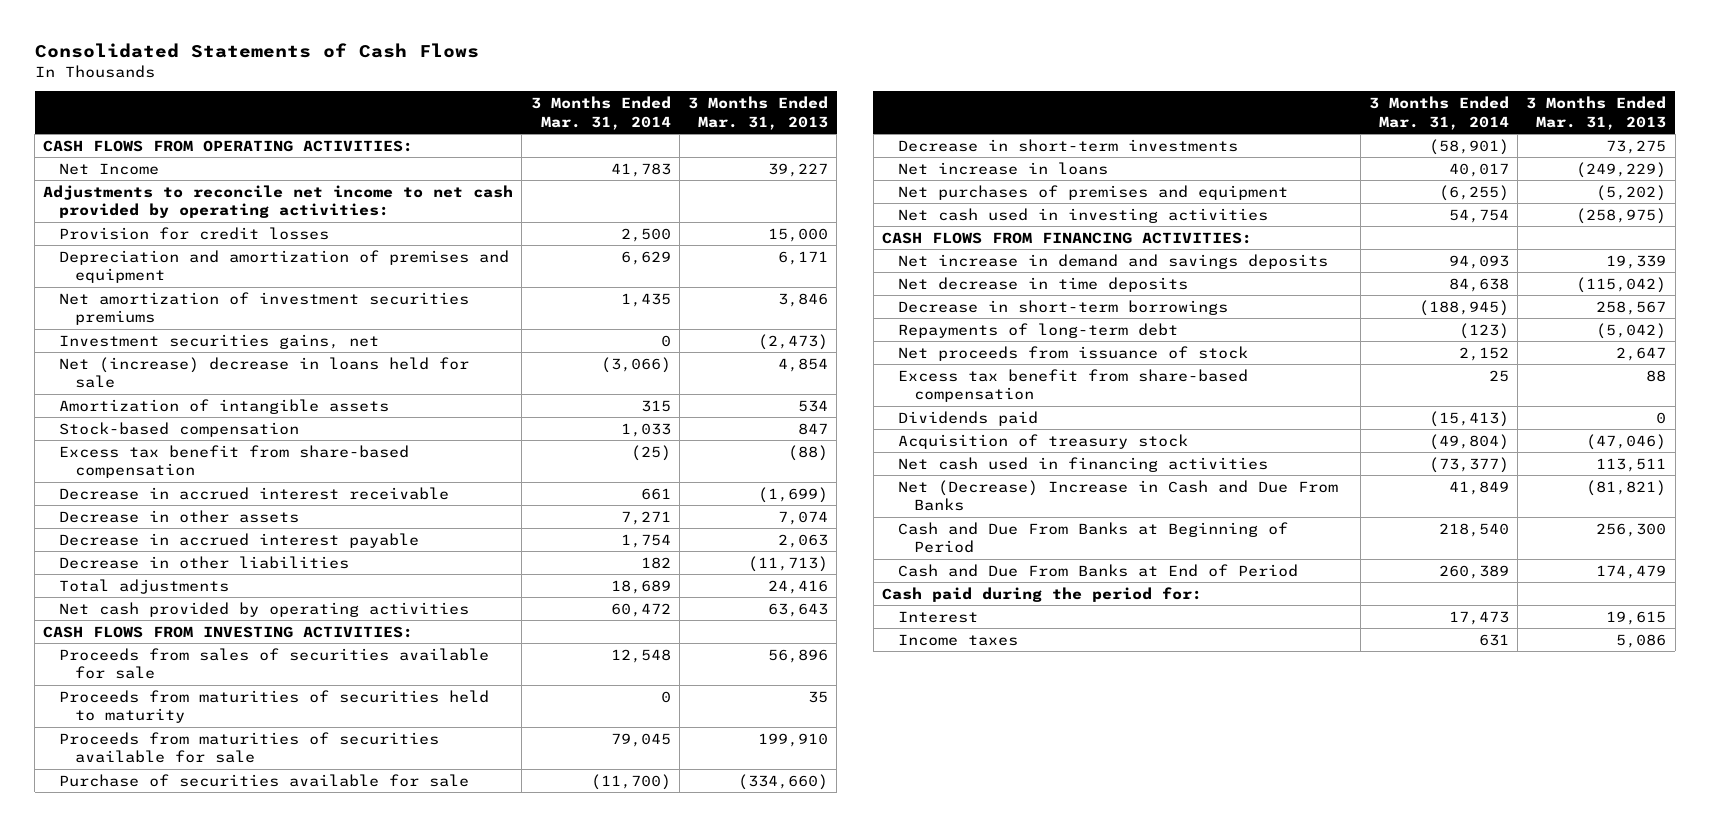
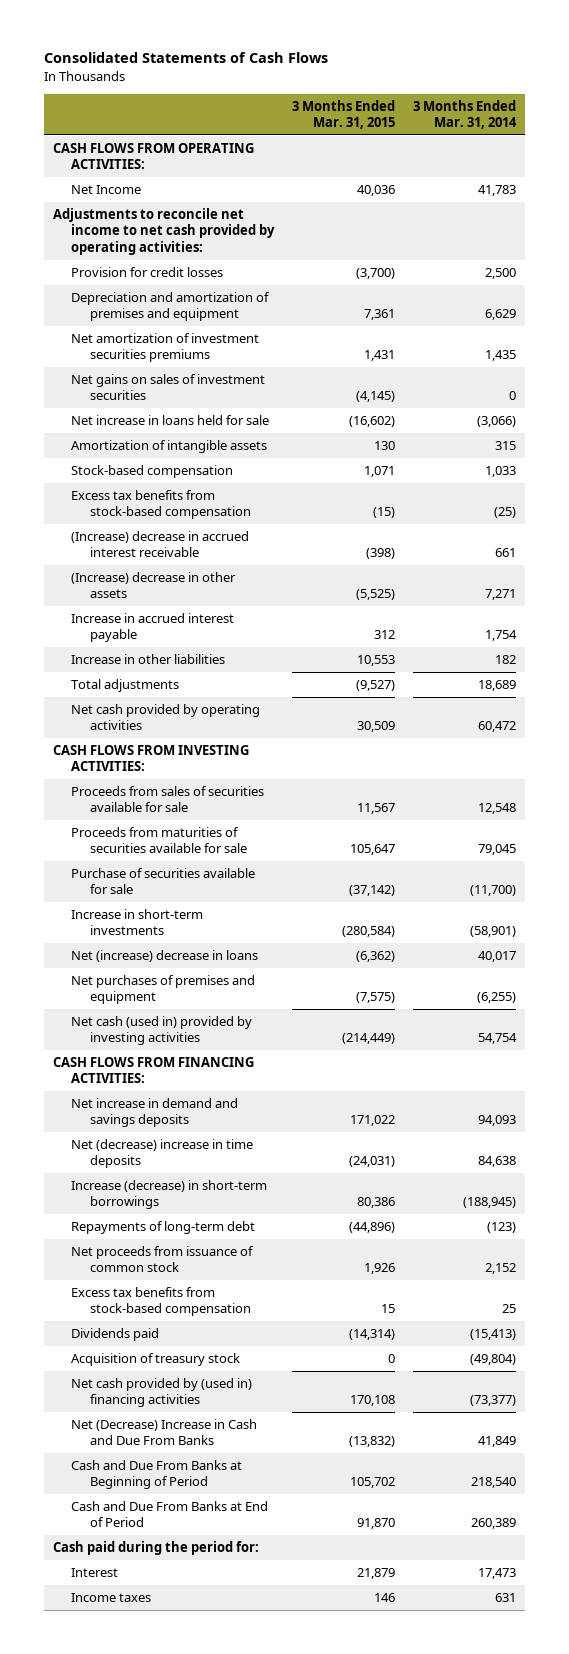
- | 3 Months Ended Mar. 31, 2014 | 3 Months Ended Mar. 31, 2013
+ | 3 Months Ended Mar. 31, 2015 | 3 Months Ended Mar. 31, 2014
- Investment securities gains, net | 0 | (2,473)
- Net (increase) decrease in loans held for sale | (3,066) | 4,854
+ Net gains on sales of investment securities | (4,145) | 0
+ Net increase in loans held for sale | (16,602) | (3,066)
- Excess tax benefit from share-based compensation | (25) | (88)
- Decrease in accrued interest receivable | 661 | (1,699)
- Decrease in other assets | 7,271 | 7,074
- Decrease in accrued interest payable | 1,754 | 2,063
- Decrease in other liabilities | 182 | (11,713)
+ Excess tax benefits from stock-based compensation | (15) | (25)
+ (Increase) decrease in accrued interest receivable | (398) | 661
+ (Increase) decrease in other assets | (5,525) | 7,271
+ Increase in accrued interest payable | 312 | 1,754
+ Increase in other liabilities | 10,553 | 182
- Proceeds from maturities of securities held to maturity | 0 | 35
- Decrease in short-term investments | (58,901) | 73,275
- Net increase in loans | 40,017 | (249,229)
+ Increase in short-term investments | (280,584) | (58,901)
+ Net (increase) decrease in loans | (6,362) | 40,017
- Net cash used in investing activities | 54,754 | (258,975)
+ Net cash (used in) provided by investing activities | (214,449) | 54,754
- Net decrease in time deposits | 84,638 | (115,042)
- Decrease in short-term borrowings | (188,945) | 258,567
+ Net (decrease) increase in time deposits | (24,031) | 84,638
+ Increase (decrease) in short-term borrowings | 80,386 | (188,945)
- Net proceeds from issuance of stock | 2,152 | 2,647
- Excess tax benefit from share-based compensation | 25 | 88
+ Net proceeds from issuance of common stock | 1,926 | 2,152
+ Excess tax benefits from stock-based compensation | 15 | 25
- Net cash used in financing activities | (73,377) | 113,511
+ Net cash provided by (used in) financing activities | 170,108 | (73,377)

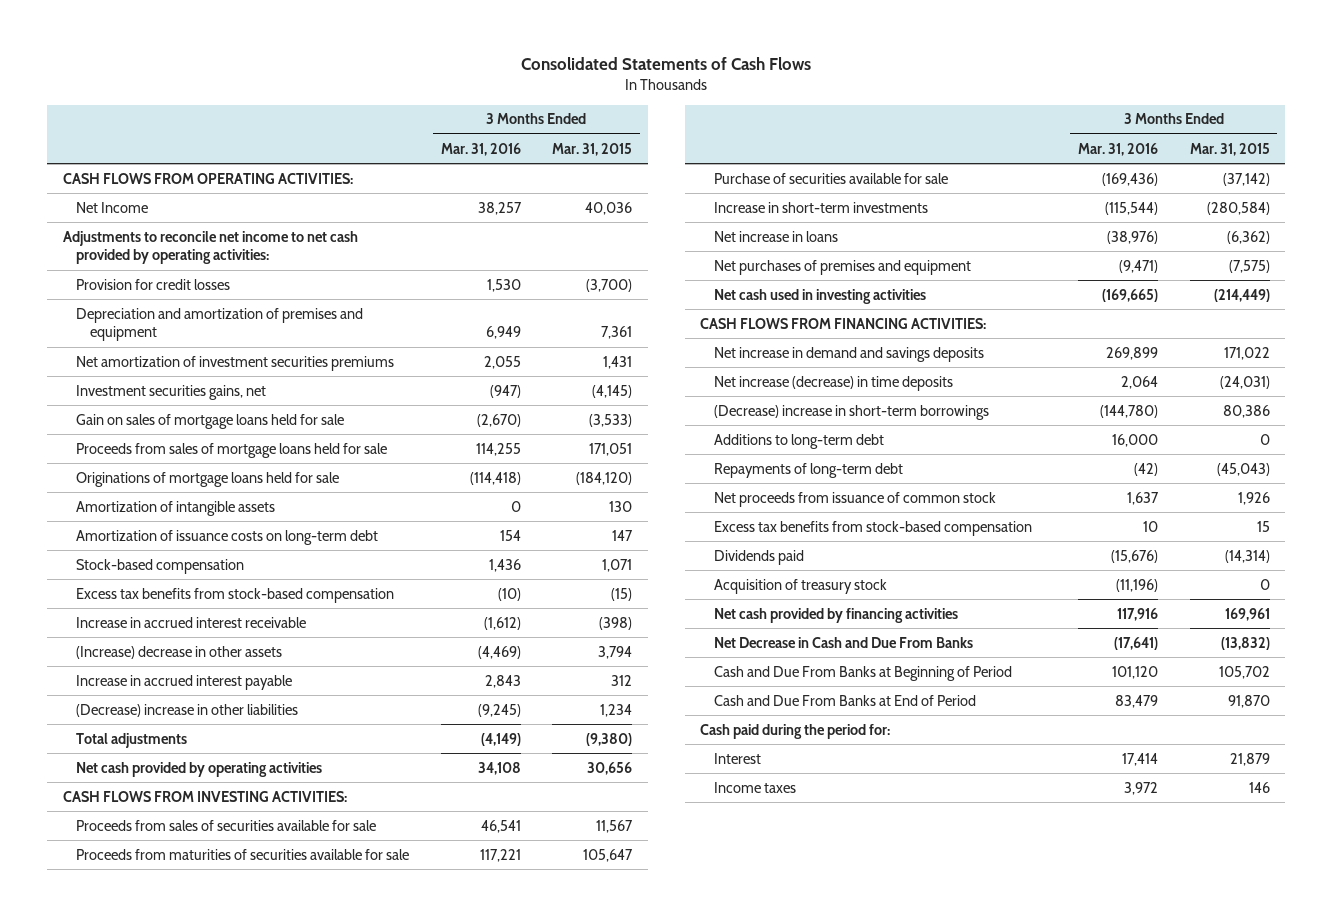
- | 3 Months Ended Mar. 31, 2015 | 3 Months Ended Mar. 31, 2014
+ | 3 Months Ended Mar. 31, 2016 | 3 Months Ended Mar. 31, 2015
- Net gains on sales of investment securities | (4,145) | 0
- Net increase in loans held for sale | (16,602) | (3,066)
+ Investment securities gains, net | (947) | (4,145)
+ Gain on sales of mortgage loans held for sale | (2,670) | (3,533)
+ Proceeds from sales of mortgage loans held for sale | 114,255 | 171,051
+ Originations of mortgage loans held for sale | (114,418) | (184,120)
+ Amortization of issuance costs on long-term debt | 154 | 147
- (Increase) decrease in accrued interest receivable | (398) | 661
- (Increase) decrease in other assets | (5,525) | 7,271
+ Increase in accrued interest receivable | (1,612) | (398)
+ (Increase) decrease in other assets | (4,469) | 3,794
- Increase in other liabilities | 10,553 | 182
- Total adjustments | (9,527) | 18,689
- Net cash provided by operating activities | 30,509 | 60,472
+ (Decrease) increase in other liabilities | (9,245) | 1,234
+ Total adjustments | (4,149) | (9,380)
+ Net cash provided by operating activities | 34,108 | 30,656
- Net (increase) decrease in loans | (6,362) | 40,017
+ Net increase in loans | (38,976) | (6,362)
- Net cash (used in) provided by investing activities | (214,449) | 54,754
+ Net cash used in investing activities | (169,665) | (214,449)
- Net (decrease) increase in time deposits | (24,031) | 84,638
- Increase (decrease) in short-term borrowings | 80,386 | (188,945)
- Repayments of long-term debt | (44,896) | (123)
+ Net increase (decrease) in time deposits | 2,064 | (24,031)
+ (Decrease) increase in short-term borrowings | (144,780) | 80,386
+ Additions to long-term debt | 16,000 | 0
+ Repayments of long-term debt | (42) | (45,043)
- Net cash provided by (used in) financing activities | 170,108 | (73,377)
- Net (Decrease) Increase in Cash and Due From Banks | (13,832) | 41,849
+ Net cash provided by financing activities | 117,916 | 169,961
+ Net Decrease in Cash and Due From Banks | (17,641) | (13,832)

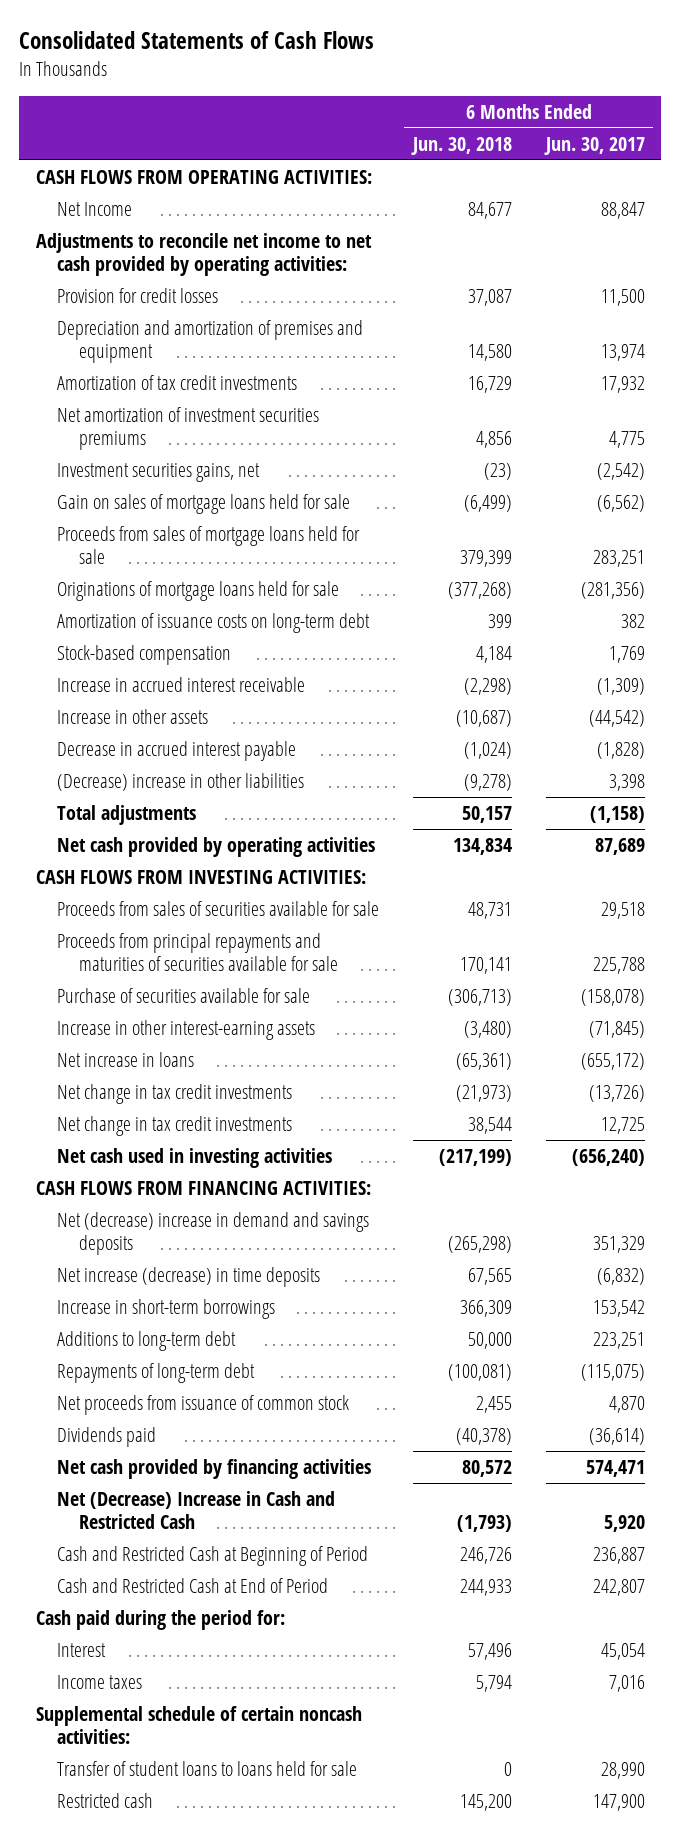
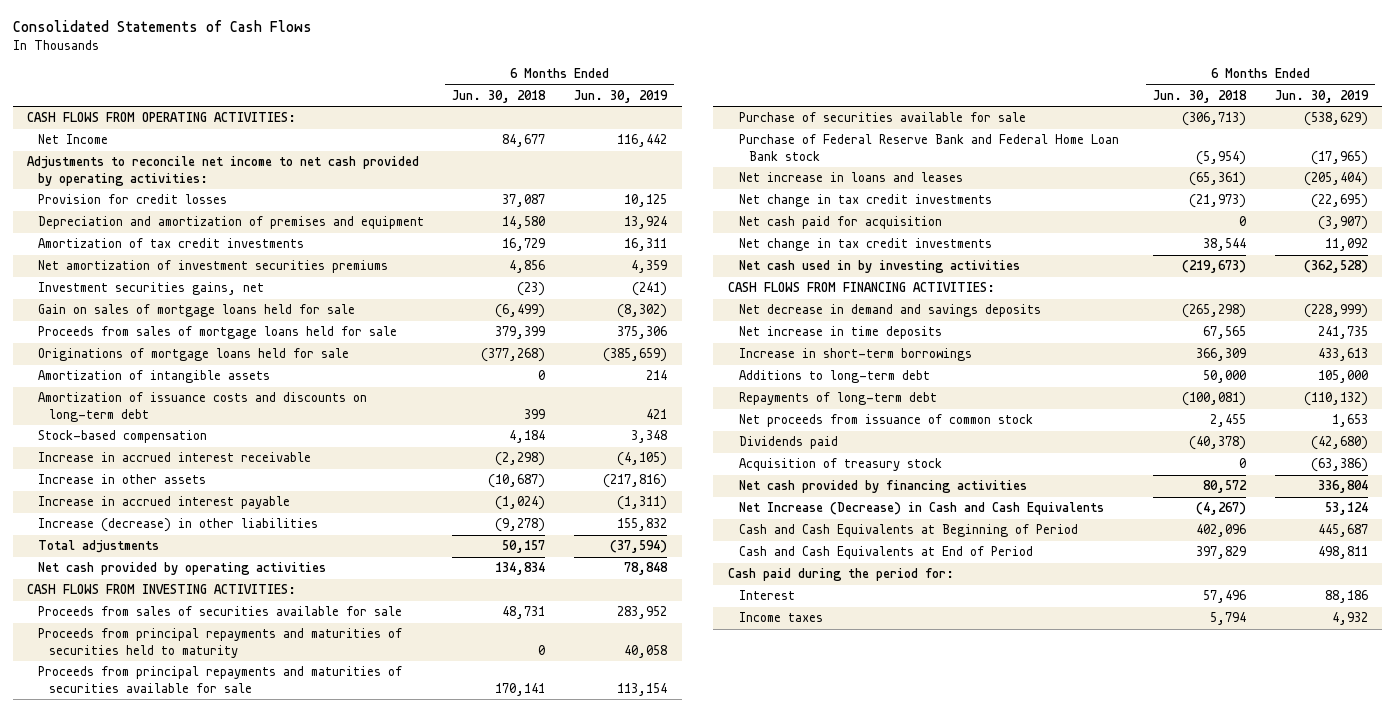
- | 6 Months Ended Jun. 30, 2018 | 6 Months Ended Jun. 30, 2017
+ | 6 Months Ended Jun. 30, 2018 | 6 Months Ended Jun. 30, 2019
- Amortization of issuance costs on long-term debt | 399 | 382
+ Amortization of intangible assets | 0 | 214
+ Amortization of issuance costs and discounts on long-term debt | 399 | 421
- Decrease in accrued interest payable | (1,024) | (1,828)
- (Decrease) increase in other liabilities | (9,278) | 3,398
+ Increase in accrued interest payable | (1,024) | (1,311)
+ Increase (decrease) in other liabilities | (9,278) | 155,832
+ Proceeds from principal repayments and maturities of securities held to maturity | 0 | 40,058
- Increase in other interest-earning assets | (3,480) | (71,845)
- Net increase in loans | (65,361) | (655,172)
+ Purchase of Federal Reserve Bank and Federal Home Loan Bank stock | (5,954) | (17,965)
+ Net increase in loans and leases | (65,361) | (205,404)
+ Net cash paid for acquisition | 0 | (3,907)
- Net cash used in investing activities | (217,199) | (656,240)
+ Net cash used in by investing activities | (219,673) | (362,528)
- Net (decrease) increase in demand and savings deposits | (265,298) | 351,329
- Net increase (decrease) in time deposits | 67,565 | (6,832)
+ Net decrease in demand and savings deposits | (265,298) | (228,999)
+ Net increase in time deposits | 67,565 | 241,735
+ Acquisition of treasury stock | 0 | (63,386)
- Net (Decrease) Increase in Cash and Restricted Cash | (1,793) | 5,920
- Cash and Restricted Cash at Beginning of Period | 246,726 | 236,887
- Cash and Restricted Cash at End of Period | 244,933 | 242,807
+ Net Increase (Decrease) in Cash and Cash Equivalents | (4,267) | 53,124
+ Cash and Cash Equivalents at Beginning of Period | 402,096 | 445,687
+ Cash and Cash Equivalents at End of Period | 397,829 | 498,811
- Supplemental schedule of certain noncash activities:
- Transfer of student loans to loans held for sale | 0 | 28,990
- Restricted cash | 145,200 | 147,900

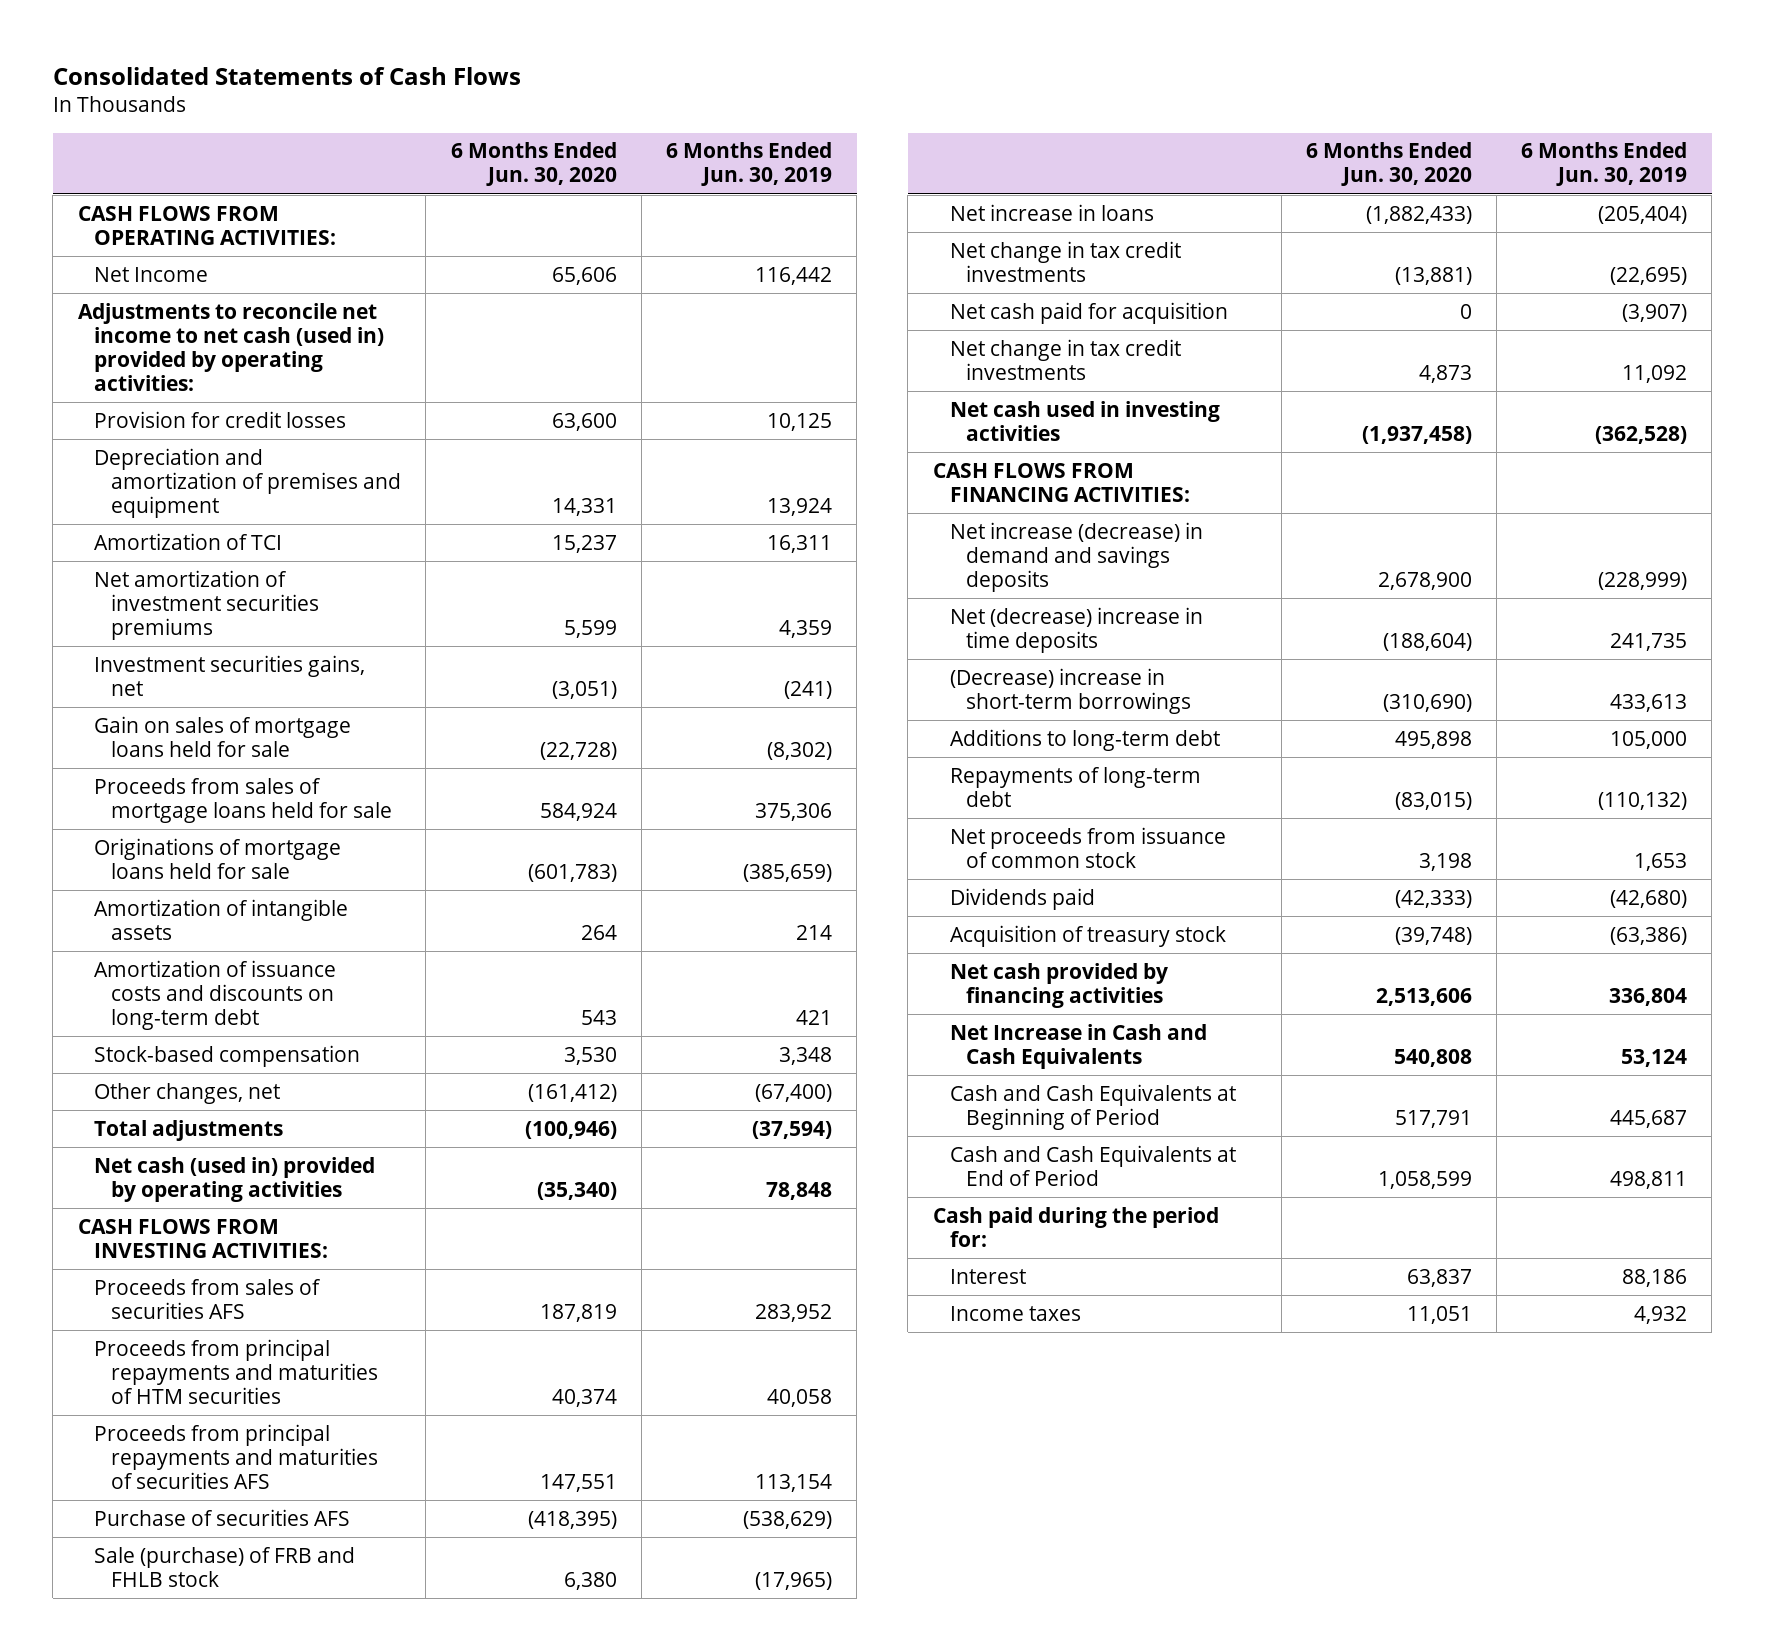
- | 6 Months Ended Jun. 30, 2018 | 6 Months Ended Jun. 30, 2019
+ | 6 Months Ended Jun. 30, 2020 | 6 Months Ended Jun. 30, 2019
- Adjustments to reconcile net income to net cash provided by operating activities:
+ Adjustments to reconcile net income to net cash (used in) provided by operating activities:
- Amortization of tax credit investments | 16,729 | 16,311
+ Amortization of TCI | 15,237 | 16,311
- Increase in accrued interest receivable | (2,298) | (4,105)
- Increase in other assets | (10,687) | (217,816)
- Increase in accrued interest payable | (1,024) | (1,311)
- Increase (decrease) in other liabilities | (9,278) | 155,832
+ Other changes, net | (161,412) | (67,400)
- Net cash provided by operating activities | 134,834 | 78,848
+ Net cash (used in) provided by operating activities | (35,340) | 78,848
- Proceeds from sales of securities available for sale | 48,731 | 283,952
- Proceeds from principal repayments and maturities of securities held to maturity | 0 | 40,058
- Proceeds from principal repayments and maturities of securities available for sale | 170,141 | 113,154
- Purchase of securities available for sale | (306,713) | (538,629)
- Purchase of Federal Reserve Bank and Federal Home Loan Bank stock | (5,954) | (17,965)
- Net increase in loans and leases | (65,361) | (205,404)
+ Proceeds from sales of securities AFS | 187,819 | 283,952
+ Proceeds from principal repayments and maturities of HTM securities | 40,374 | 40,058
+ Proceeds from principal repayments and maturities of securities AFS | 147,551 | 113,154
+ Purchase of securities AFS | (418,395) | (538,629)
+ Sale (purchase) of FRB and FHLB stock | 6,380 | (17,965)
+ Net increase in loans | (1,882,433) | (205,404)
- Net cash used in by investing activities | (219,673) | (362,528)
+ Net cash used in investing activities | (1,937,458) | (362,528)
- Net decrease in demand and savings deposits | (265,298) | (228,999)
- Net increase in time deposits | 67,565 | 241,735
- Increase in short-term borrowings | 366,309 | 433,613
+ Net increase (decrease) in demand and savings deposits | 2,678,900 | (228,999)
+ Net (decrease) increase in time deposits | (188,604) | 241,735
+ (Decrease) increase in short-term borrowings | (310,690) | 433,613
- Net Increase (Decrease) in Cash and Cash Equivalents | (4,267) | 53,124
+ Net Increase in Cash and Cash Equivalents | 540,808 | 53,124

